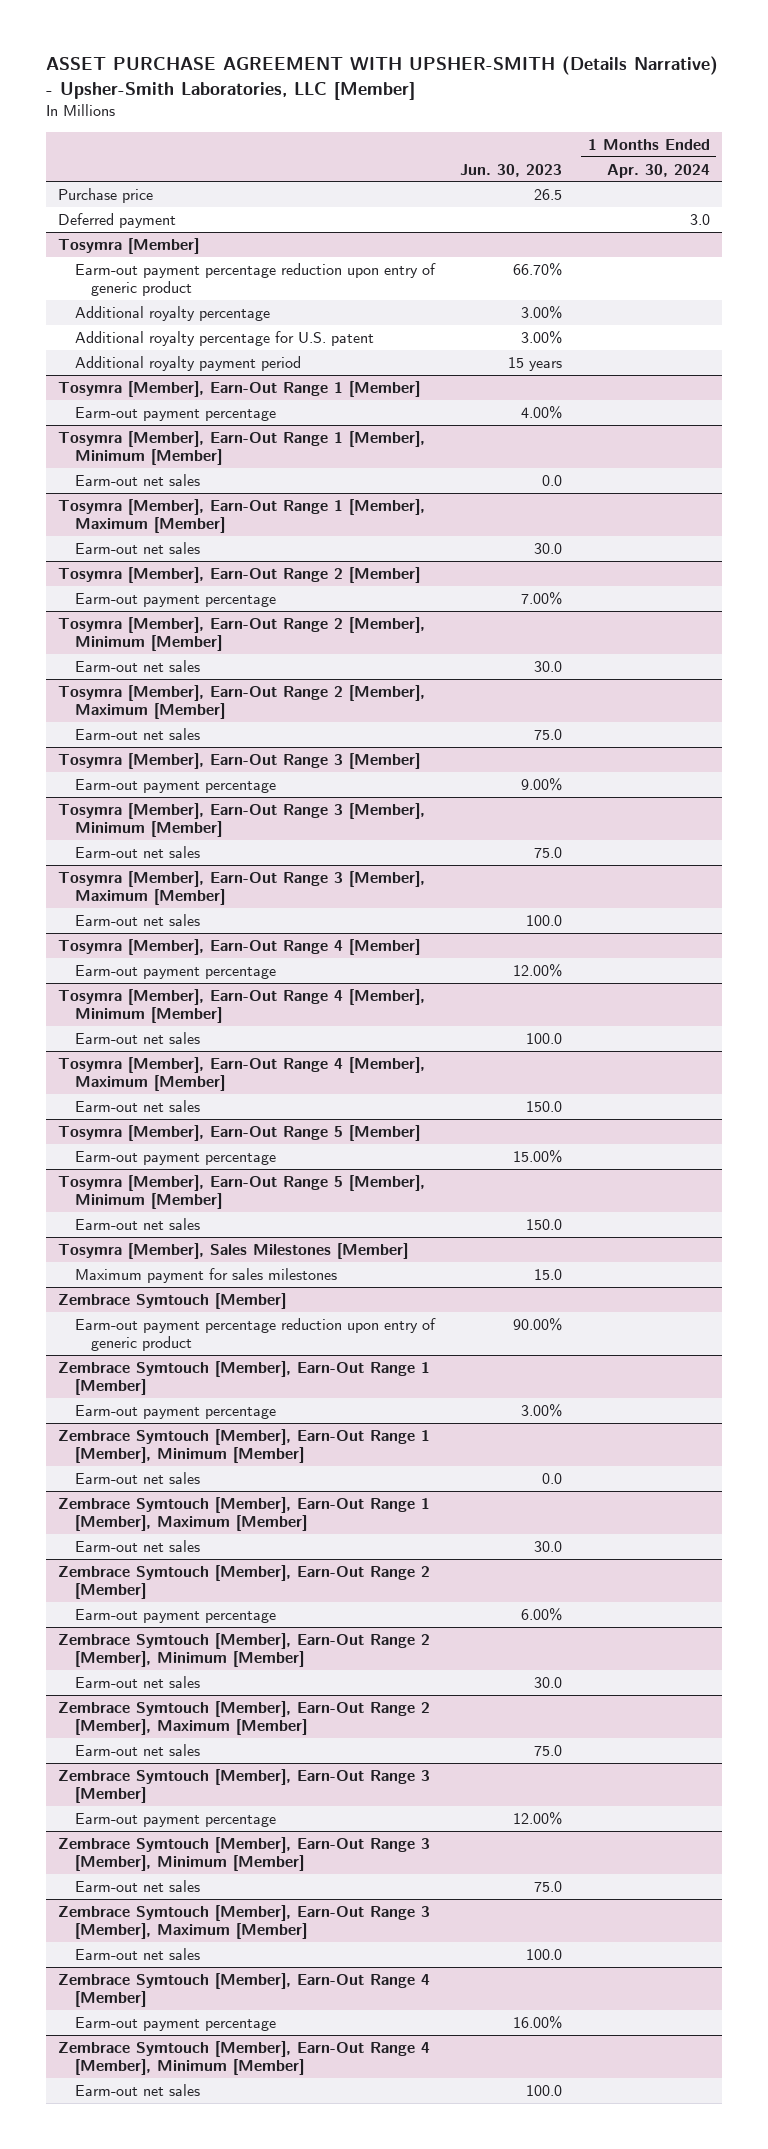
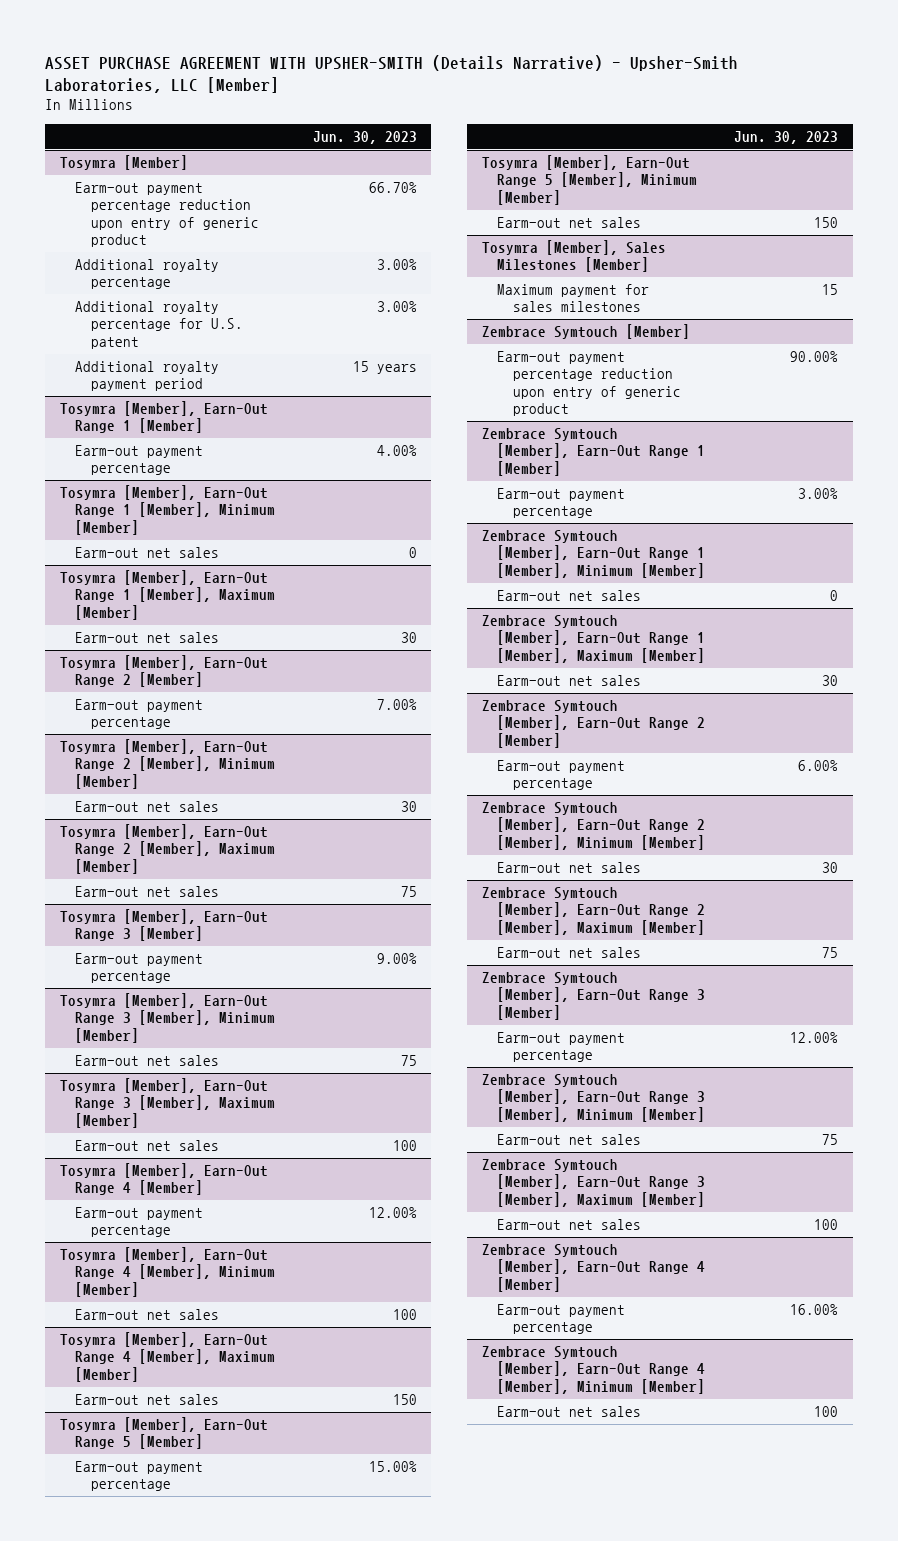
- | Jun. 30, 2023 | 1 Months Ended Apr. 30, 2024
+ | Jun. 30, 2023
- Purchase price | 26.5 |
- Deferred payment | | 3.0
@ Tosymra [Member], Earn-Out Range 1 [Member], Minimum [Member]
- Earm-out net sales | 0.0 |
+ Earm-out net sales | 0
@ Tosymra [Member], Earn-Out Range 1 [Member], Maximum [Member]
- Earm-out net sales | 30.0 |
+ Earm-out net sales | 30
@ Tosymra [Member], Earn-Out Range 2 [Member], Minimum [Member]
- Earm-out net sales | 30.0 |
+ Earm-out net sales | 30
@ Tosymra [Member], Earn-Out Range 2 [Member], Maximum [Member]
- Earm-out net sales | 75.0 |
+ Earm-out net sales | 75
@ Tosymra [Member], Earn-Out Range 3 [Member], Minimum [Member]
- Earm-out net sales | 75.0 |
+ Earm-out net sales | 75
@ Tosymra [Member], Earn-Out Range 3 [Member], Maximum [Member]
- Earm-out net sales | 100.0 |
+ Earm-out net sales | 100
@ Tosymra [Member], Earn-Out Range 4 [Member], Minimum [Member]
- Earm-out net sales | 100.0 |
+ Earm-out net sales | 100
@ Tosymra [Member], Earn-Out Range 4 [Member], Maximum [Member]
- Earm-out net sales | 150.0 |
+ Earm-out net sales | 150
@ Tosymra [Member], Earn-Out Range 5 [Member], Minimum [Member]
- Earm-out net sales | 150.0 |
+ Earm-out net sales | 150
@ Tosymra [Member], Sales Milestones [Member]
- Maximum payment for sales milestones | 15.0 |
+ Maximum payment for sales milestones | 15
@ Zembrace Symtouch [Member], Earn-Out Range 1 [Member], Minimum [Member]
- Earm-out net sales | 0.0 |
+ Earm-out net sales | 0
@ Zembrace Symtouch [Member], Earn-Out Range 1 [Member], Maximum [Member]
- Earm-out net sales | 30.0 |
+ Earm-out net sales | 30
@ Zembrace Symtouch [Member], Earn-Out Range 2 [Member], Minimum [Member]
- Earm-out net sales | 30.0 |
+ Earm-out net sales | 30
@ Zembrace Symtouch [Member], Earn-Out Range 2 [Member], Maximum [Member]
- Earm-out net sales | 75.0 |
+ Earm-out net sales | 75
@ Zembrace Symtouch [Member], Earn-Out Range 3 [Member], Minimum [Member]
- Earm-out net sales | 75.0 |
+ Earm-out net sales | 75
@ Zembrace Symtouch [Member], Earn-Out Range 3 [Member], Maximum [Member]
- Earm-out net sales | 100.0 |
+ Earm-out net sales | 100
@ Zembrace Symtouch [Member], Earn-Out Range 4 [Member], Minimum [Member]
- Earm-out net sales | 100.0 |
+ Earm-out net sales | 100

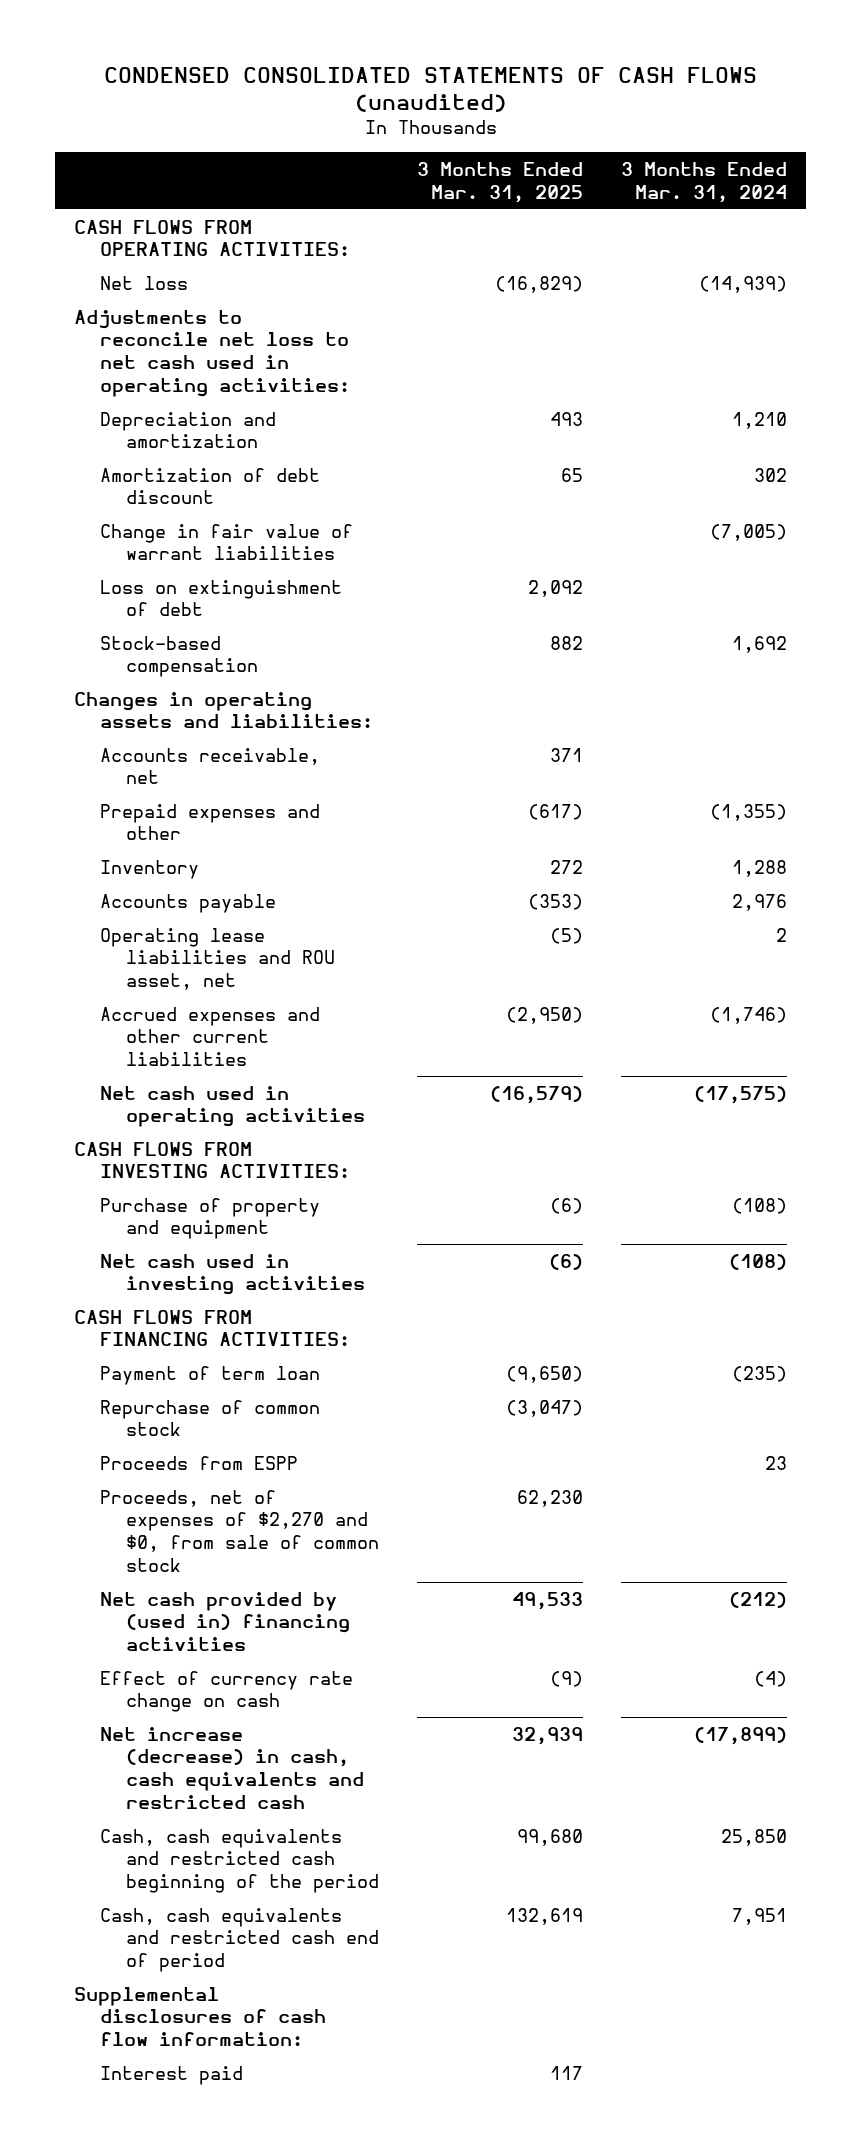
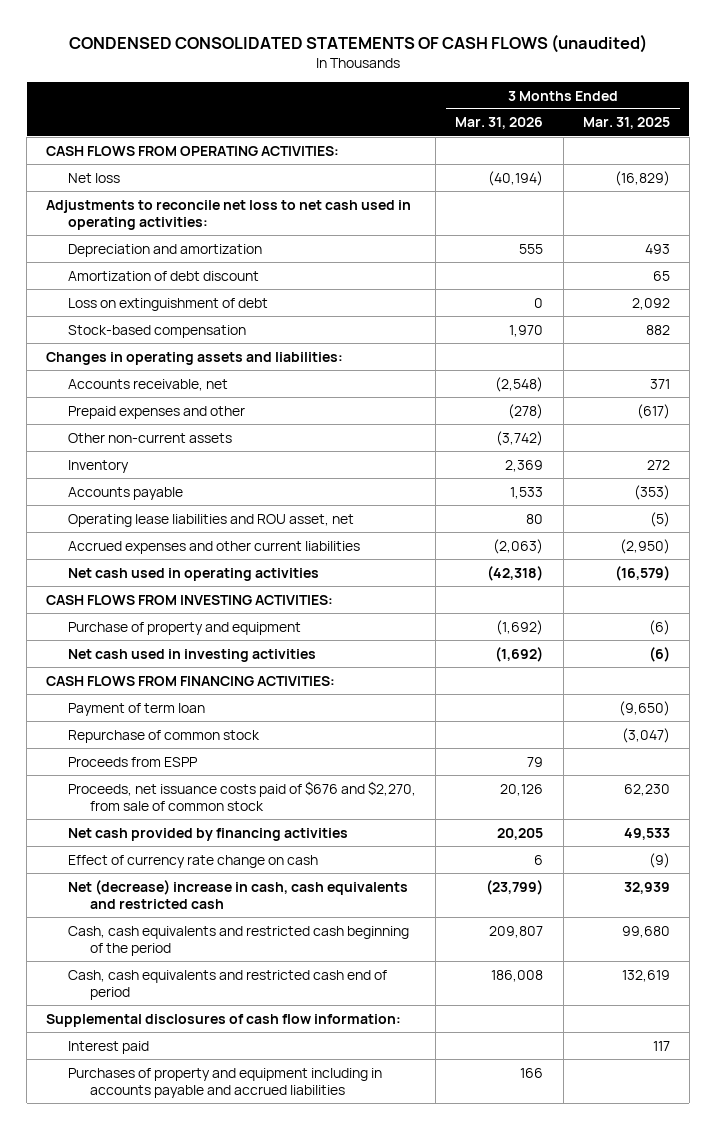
- | 3 Months Ended Mar. 31, 2025 | 3 Months Ended Mar. 31, 2024
+ | 3 Months Ended Mar. 31, 2026 | 3 Months Ended Mar. 31, 2025
- Change in fair value of warrant liabilities | | (7,005)
+ Other non-current assets | (3,742) |
- Proceeds, net of expenses of $2,270 and $0, from sale of common stock | 62,230 |
- Net cash provided by (used in) financing activities | 49,533 | (212)
+ Proceeds, net issuance costs paid of $676 and $2,270, from sale of common stock | 20,126 | 62,230
+ Net cash provided by financing activities | 20,205 | 49,533
- Net increase (decrease) in cash, cash equivalents and restricted cash | 32,939 | (17,899)
+ Net (decrease) increase in cash, cash equivalents and restricted cash | (23,799) | 32,939
+ Purchases of property and equipment including in accounts payable and accrued liabilities | 166 |

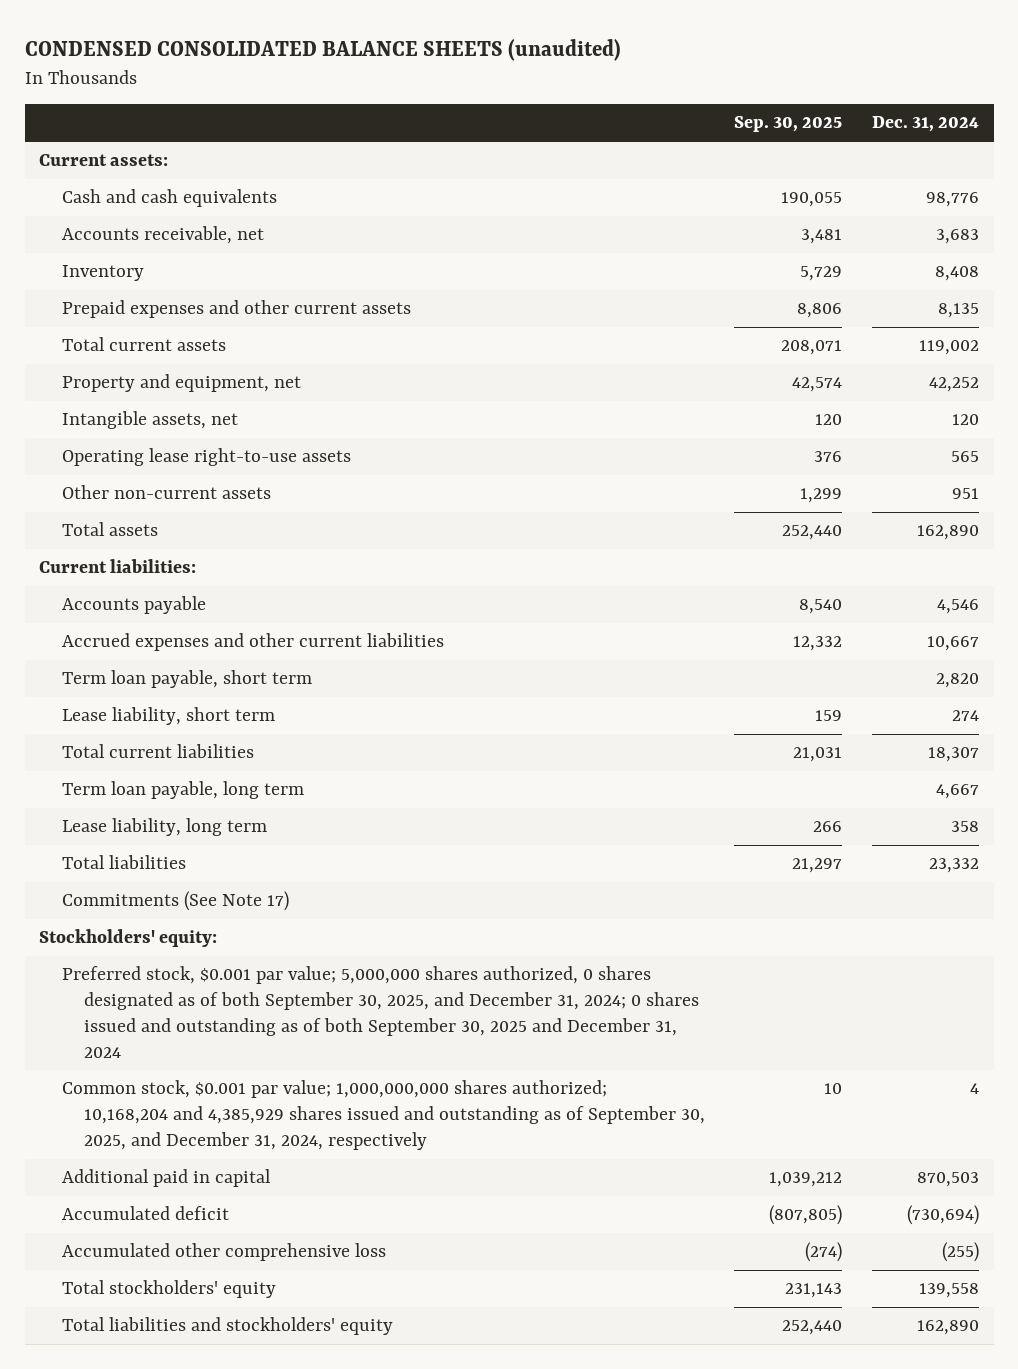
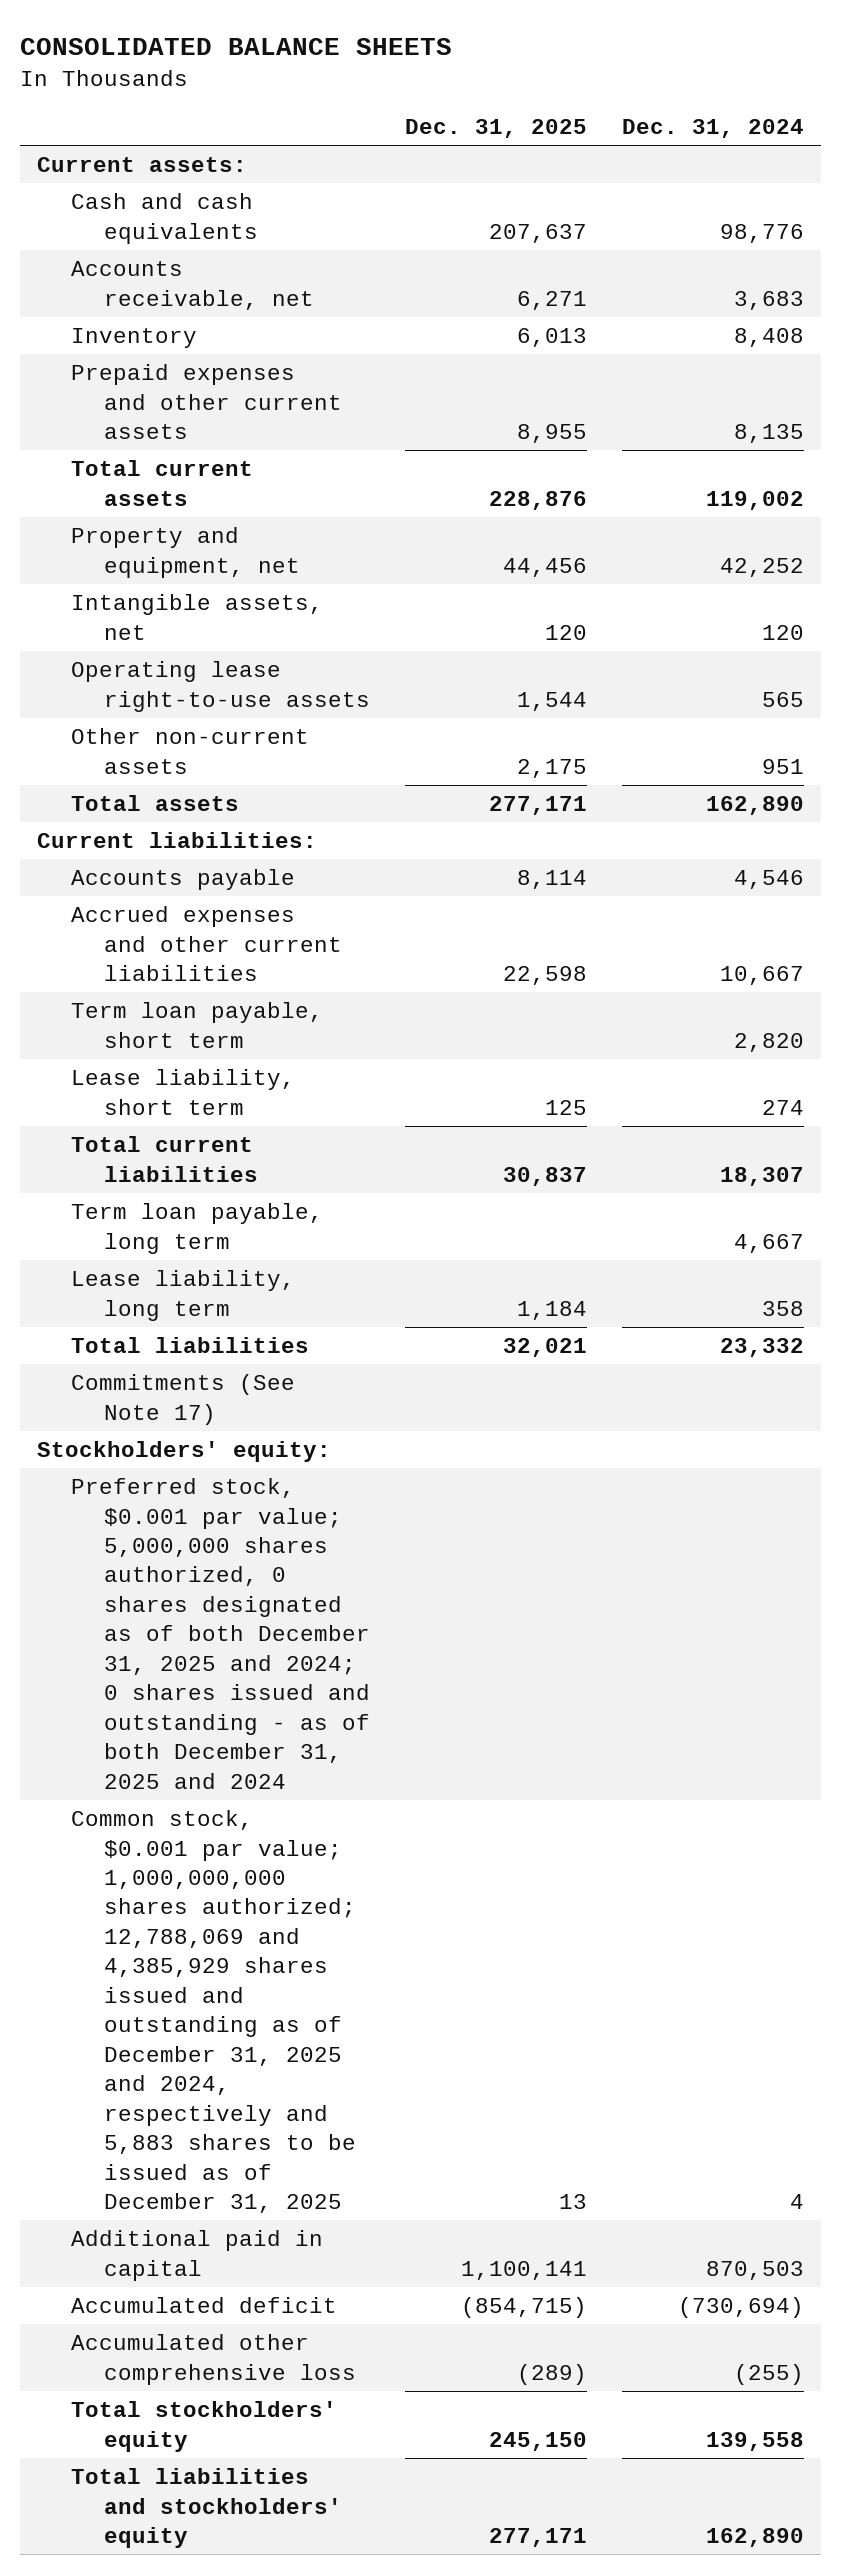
- CONDENSED CONSOLIDATED BALANCE SHEETS (unaudited)
+ CONSOLIDATED BALANCE SHEETS
- | Sep. 30, 2025 | Dec. 31, 2024
+ | Dec. 31, 2025 | Dec. 31, 2024
- Preferred stock, $0.001 par value; 5,000,000 shares authorized, 0 shares designated as of both September 30, 2025, and December 31, 2024; 0 shares issued and outstanding as of both September 30, 2025 and December 31, 2024
- Common stock, $0.001 par value; 1,000,000,000 shares authorized; 10,168,204 and 4,385,929 shares issued and outstanding as of September 30, 2025, and December 31, 2024, respectively | 10 | 4
+ Preferred stock, $0.001 par value; 5,000,000 shares authorized, 0 shares designated as of both December 31, 2025 and 2024; 0 shares issued and outstanding - as of both December 31, 2025 and 2024
+ Common stock, $0.001 par value; 1,000,000,000 shares authorized; 12,788,069 and 4,385,929 shares issued and outstanding as of December 31, 2025 and 2024, respectively and 5,883 shares to be issued as of December 31, 2025 | 13 | 4

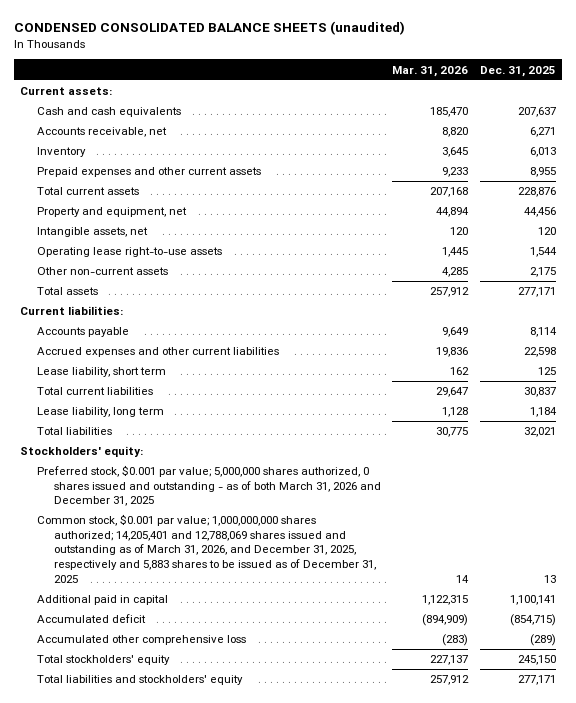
- CONSOLIDATED BALANCE SHEETS
+ CONDENSED CONSOLIDATED BALANCE SHEETS (unaudited)
- | Dec. 31, 2025 | Dec. 31, 2024
+ | Mar. 31, 2026 | Dec. 31, 2025
- Term loan payable, short term | | 2,820
- Term loan payable, long term | | 4,667
- Commitments (See Note 17)
- Preferred stock, $0.001 par value; 5,000,000 shares authorized, 0 shares designated as of both December 31, 2025 and 2024; 0 shares issued and outstanding - as of both December 31, 2025 and 2024
- Common stock, $0.001 par value; 1,000,000,000 shares authorized; 12,788,069 and 4,385,929 shares issued and outstanding as of December 31, 2025 and 2024, respectively and 5,883 shares to be issued as of December 31, 2025 | 13 | 4
+ Preferred stock, $0.001 par value; 5,000,000 shares authorized, 0 shares issued and outstanding - as of both March 31, 2026 and December 31, 2025
+ Common stock, $0.001 par value; 1,000,000,000 shares authorized; 14,205,401 and 12,788,069 shares issued and outstanding as of March 31, 2026, and December 31, 2025, respectively and 5,883 shares to be issued as of December 31, 2025 | 14 | 13

